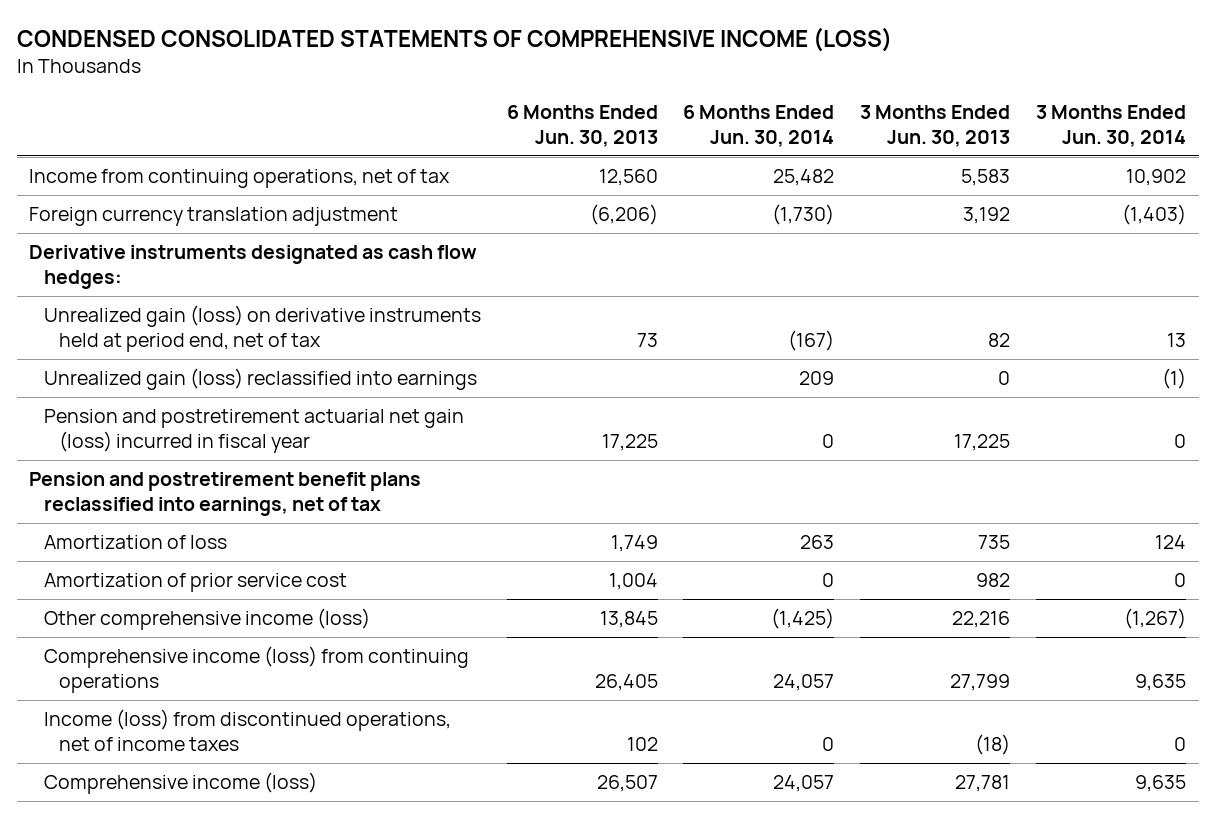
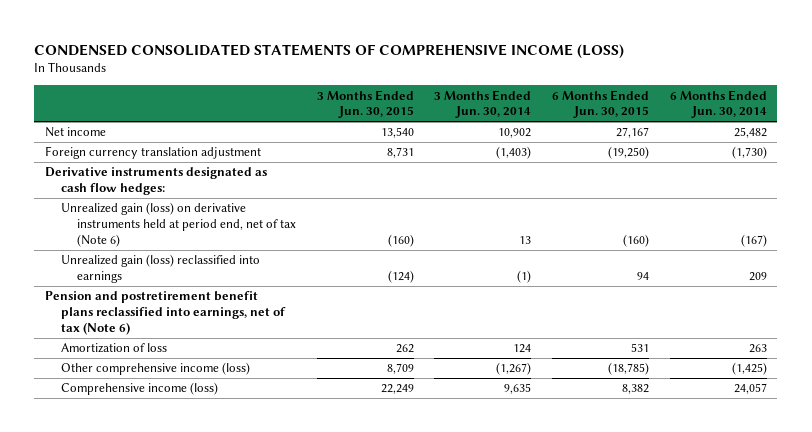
- | 6 Months Ended Jun. 30, 2013 | 6 Months Ended Jun. 30, 2014 | 3 Months Ended Jun. 30, 2013 | 3 Months Ended Jun. 30, 2014
+ | 3 Months Ended Jun. 30, 2015 | 3 Months Ended Jun. 30, 2014 | 6 Months Ended Jun. 30, 2015 | 6 Months Ended Jun. 30, 2014
- Income from continuing operations, net of tax | 12,560 | 25,482 | 5,583 | 10,902
+ Net income | 13,540 | 10,902 | 27,167 | 25,482
- Unrealized gain (loss) on derivative instruments held at period end, net of tax | 73 | (167) | 82 | 13
+ Unrealized gain (loss) on derivative instruments held at period end, net of tax (Note 6) | (160) | 13 | (160) | (167)
- Pension and postretirement actuarial net gain (loss) incurred in fiscal year | 17,225 | 0 | 17,225 | 0
- Pension and postretirement benefit plans reclassified into earnings, net of tax
+ Pension and postretirement benefit plans reclassified into earnings, net of tax (Note 6)
- Amortization of prior service cost | 1,004 | 0 | 982 | 0
- Comprehensive income (loss) from continuing operations | 26,405 | 24,057 | 27,799 | 9,635
- Income (loss) from discontinued operations, net of income taxes | 102 | 0 | (18) | 0

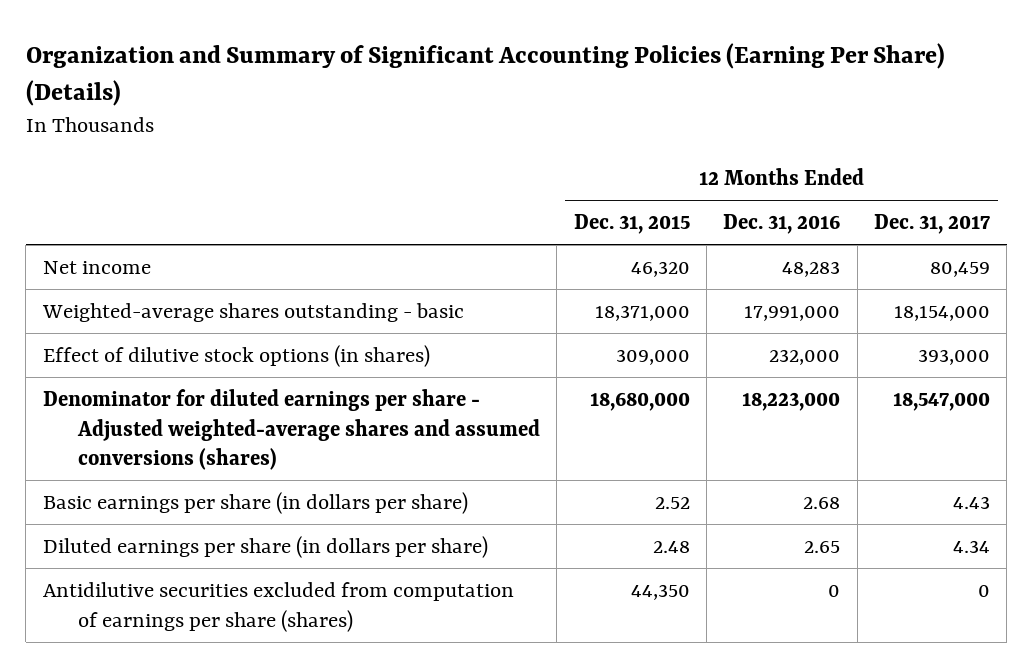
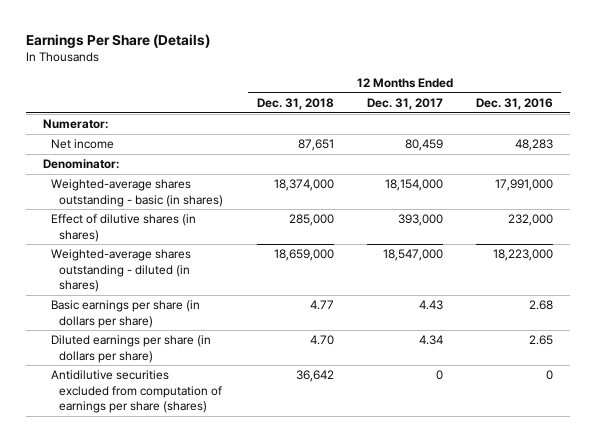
- Organization and Summary of Significant Accounting Policies (Earning Per Share) (Details)
+ Earnings Per Share (Details)
- | 12 Months Ended Dec. 31, 2015 | 12 Months Ended Dec. 31, 2016 | 12 Months Ended Dec. 31, 2017
+ | 12 Months Ended Dec. 31, 2018 | 12 Months Ended Dec. 31, 2017 | 12 Months Ended Dec. 31, 2016
+ Numerator:
- Weighted-average shares outstanding - basic | 18,371,000 | 17,991,000 | 18,154,000
- Effect of dilutive stock options (in shares) | 309,000 | 232,000 | 393,000
- Denominator for diluted earnings per share - Adjusted weighted-average shares and assumed conversions (shares) | 18,680,000 | 18,223,000 | 18,547,000
+ Denominator:
+ Weighted-average shares outstanding - basic (in shares) | 18,374,000 | 18,154,000 | 17,991,000
+ Effect of dilutive shares (in shares) | 285,000 | 393,000 | 232,000
+ Weighted-average shares outstanding - diluted (in shares) | 18,659,000 | 18,547,000 | 18,223,000

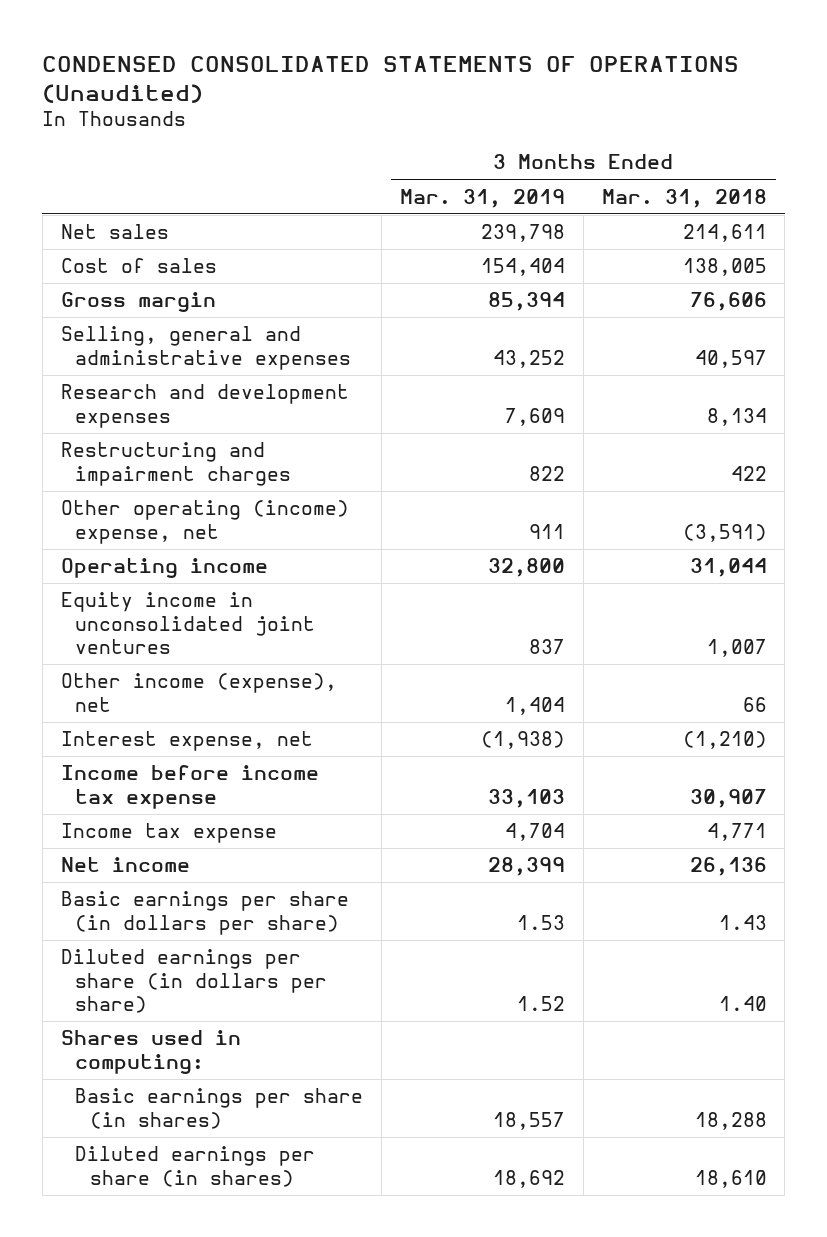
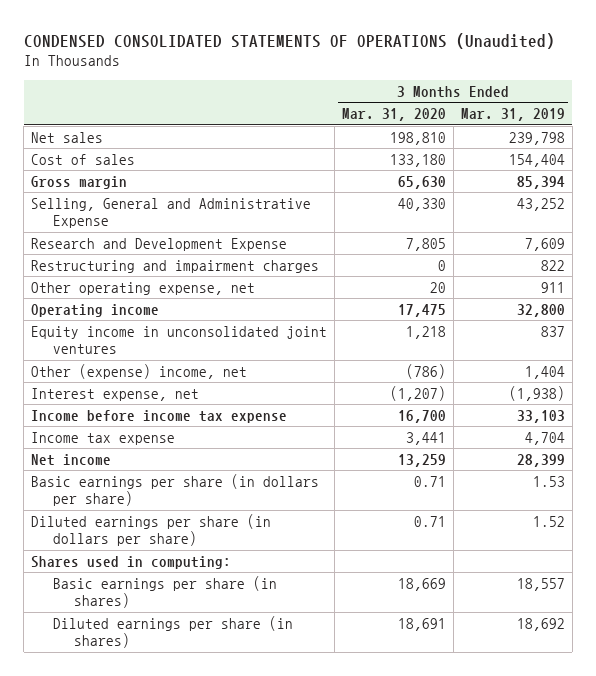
- | 3 Months Ended Mar. 31, 2019 | 3 Months Ended Mar. 31, 2018
+ | 3 Months Ended Mar. 31, 2020 | 3 Months Ended Mar. 31, 2019
- Selling, general and administrative expenses | 43,252 | 40,597
- Research and development expenses | 7,609 | 8,134
+ Selling, General and Administrative Expense | 40,330 | 43,252
+ Research and Development Expense | 7,805 | 7,609
- Other operating (income) expense, net | 911 | (3,591)
+ Other operating expense, net | 20 | 911
- Other income (expense), net | 1,404 | 66
+ Other (expense) income, net | (786) | 1,404

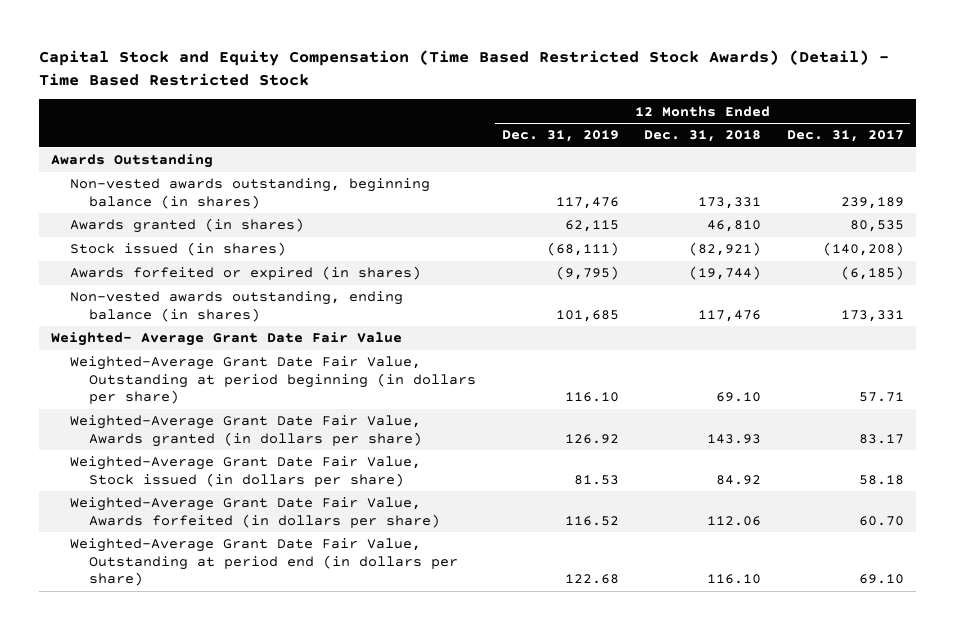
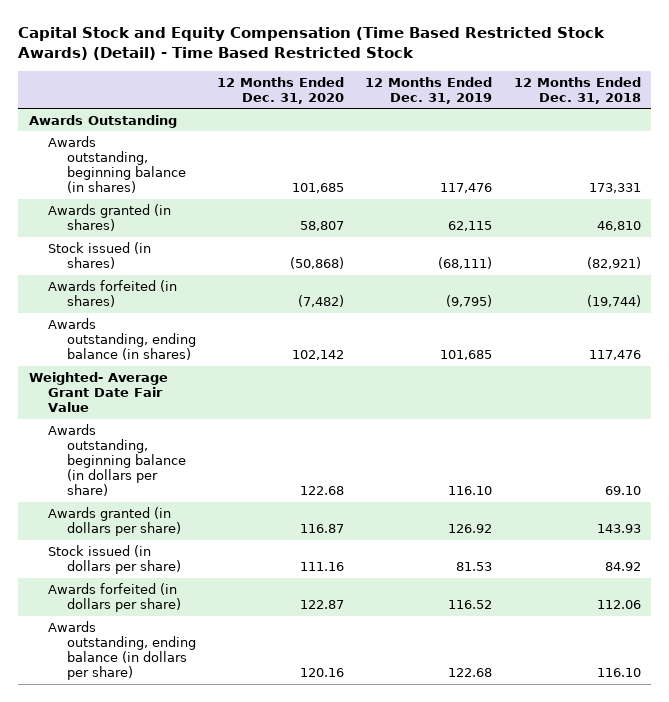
- | 12 Months Ended Dec. 31, 2019 | 12 Months Ended Dec. 31, 2018 | 12 Months Ended Dec. 31, 2017
+ | 12 Months Ended Dec. 31, 2020 | 12 Months Ended Dec. 31, 2019 | 12 Months Ended Dec. 31, 2018
- Non-vested awards outstanding, beginning balance (in shares) | 117,476 | 173,331 | 239,189
+ Awards outstanding, beginning balance (in shares) | 101,685 | 117,476 | 173,331
- Awards forfeited or expired (in shares) | (9,795) | (19,744) | (6,185)
- Non-vested awards outstanding, ending balance (in shares) | 101,685 | 117,476 | 173,331
+ Awards forfeited (in shares) | (7,482) | (9,795) | (19,744)
+ Awards outstanding, ending balance (in shares) | 102,142 | 101,685 | 117,476
- Weighted-Average Grant Date Fair Value, Outstanding at period beginning (in dollars per share) | 116.10 | 69.10 | 57.71
- Weighted-Average Grant Date Fair Value, Awards granted (in dollars per share) | 126.92 | 143.93 | 83.17
- Weighted-Average Grant Date Fair Value, Stock issued (in dollars per share) | 81.53 | 84.92 | 58.18
- Weighted-Average Grant Date Fair Value, Awards forfeited (in dollars per share) | 116.52 | 112.06 | 60.70
- Weighted-Average Grant Date Fair Value, Outstanding at period end (in dollars per share) | 122.68 | 116.10 | 69.10
+ Awards outstanding, beginning balance (in dollars per share) | 122.68 | 116.10 | 69.10
+ Awards granted (in dollars per share) | 116.87 | 126.92 | 143.93
+ Stock issued (in dollars per share) | 111.16 | 81.53 | 84.92
+ Awards forfeited (in dollars per share) | 122.87 | 116.52 | 112.06
+ Awards outstanding, ending balance (in dollars per share) | 120.16 | 122.68 | 116.10

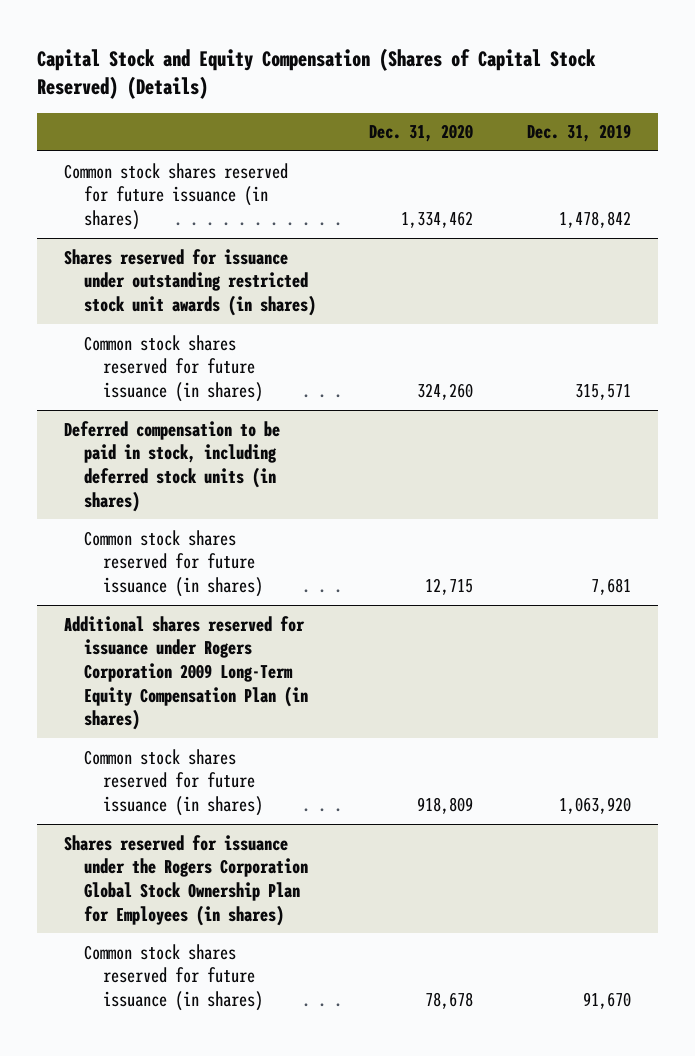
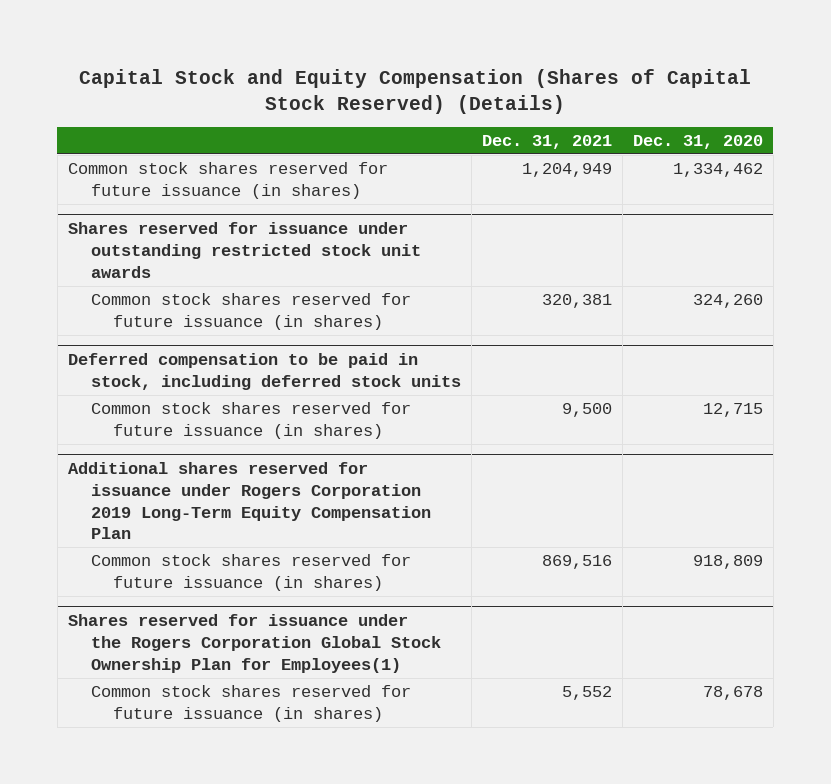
- | Dec. 31, 2020 | Dec. 31, 2019
+ | Dec. 31, 2021 | Dec. 31, 2020
- Shares reserved for issuance under outstanding restricted stock unit awards (in shares)
+ Shares reserved for issuance under outstanding restricted stock unit awards
- Deferred compensation to be paid in stock, including deferred stock units (in shares)
+ Deferred compensation to be paid in stock, including deferred stock units
- Additional shares reserved for issuance under Rogers Corporation 2009 Long-Term Equity Compensation Plan (in shares)
+ Additional shares reserved for issuance under Rogers Corporation 2019 Long-Term Equity Compensation Plan
- Shares reserved for issuance under the Rogers Corporation Global Stock Ownership Plan for Employees (in shares)
+ Shares reserved for issuance under the Rogers Corporation Global Stock Ownership Plan for Employees(1)

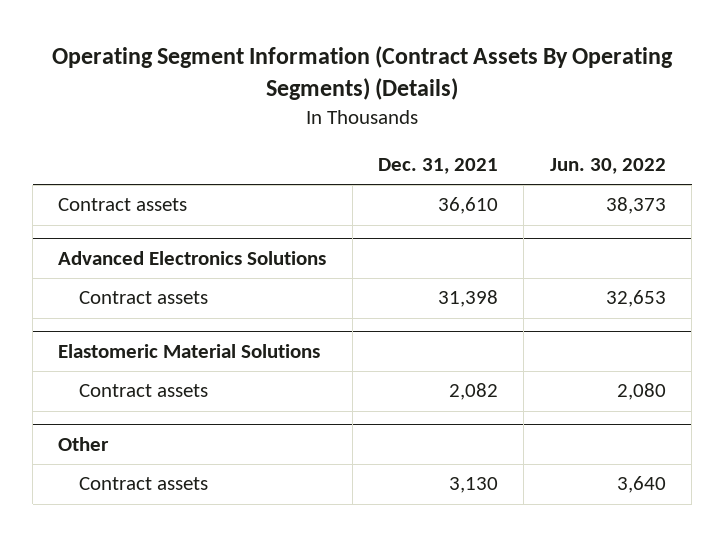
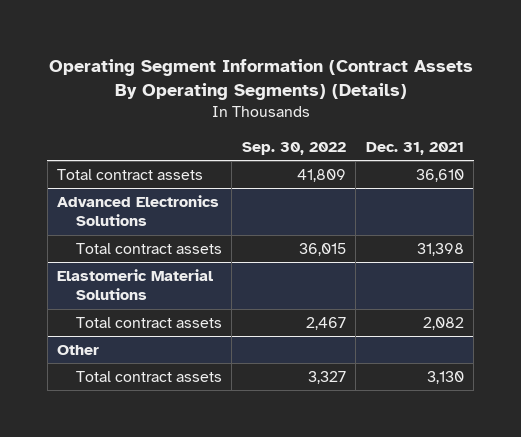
- | Dec. 31, 2021 | Jun. 30, 2022
+ | Sep. 30, 2022 | Dec. 31, 2021
- Contract assets | 36,610 | 38,373
+ Total contract assets | 41,809 | 36,610
@ Advanced Electronics Solutions
- Contract assets | 31,398 | 32,653
+ Total contract assets | 36,015 | 31,398
@ Elastomeric Material Solutions
- Contract assets | 2,082 | 2,080
+ Total contract assets | 2,467 | 2,082
@ Other
- Contract assets | 3,130 | 3,640
+ Total contract assets | 3,327 | 3,130

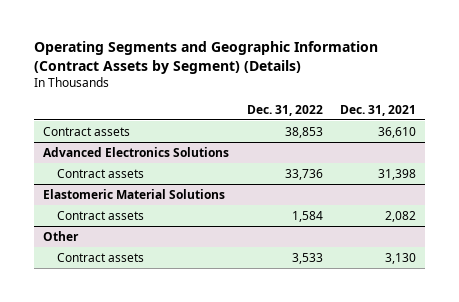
- Operating Segment Information (Contract Assets By Operating Segments) (Details)
+ Operating Segments and Geographic Information (Contract Assets by Segment) (Details)
- | Sep. 30, 2022 | Dec. 31, 2021
+ | Dec. 31, 2022 | Dec. 31, 2021
- Total contract assets | 41,809 | 36,610
+ Contract assets | 38,853 | 36,610
@ Advanced Electronics Solutions
- Total contract assets | 36,015 | 31,398
+ Contract assets | 33,736 | 31,398
@ Elastomeric Material Solutions
- Total contract assets | 2,467 | 2,082
+ Contract assets | 1,584 | 2,082
@ Other
- Total contract assets | 3,327 | 3,130
+ Contract assets | 3,533 | 3,130

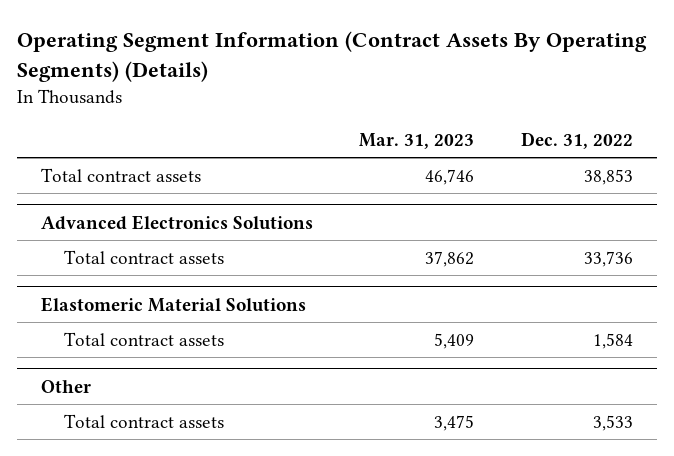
- Operating Segments and Geographic Information (Contract Assets by Segment) (Details)
+ Operating Segment Information (Contract Assets By Operating Segments) (Details)
- | Dec. 31, 2022 | Dec. 31, 2021
+ | Mar. 31, 2023 | Dec. 31, 2022
- Contract assets | 38,853 | 36,610
+ Total contract assets | 46,746 | 38,853
@ Advanced Electronics Solutions
- Contract assets | 33,736 | 31,398
+ Total contract assets | 37,862 | 33,736
@ Elastomeric Material Solutions
- Contract assets | 1,584 | 2,082
+ Total contract assets | 5,409 | 1,584
@ Other
- Contract assets | 3,533 | 3,130
+ Total contract assets | 3,475 | 3,533

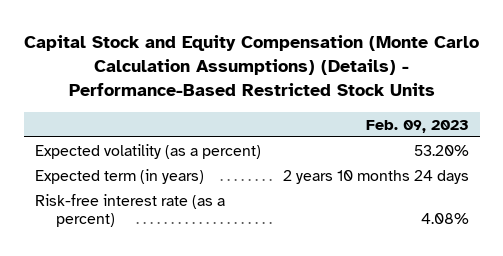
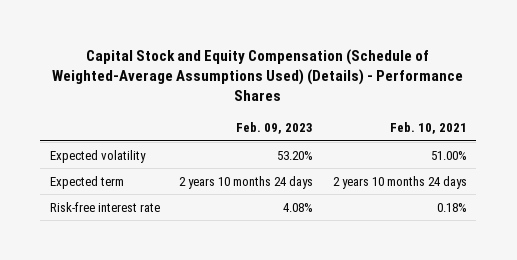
- Capital Stock and Equity Compensation (Monte Carlo Calculation Assumptions) (Details) - Performance-Based Restricted Stock Units
+ Capital Stock and Equity Compensation (Schedule of Weighted-Average Assumptions Used) (Details) - Performance Shares
- | Feb. 09, 2023
+ | Feb. 09, 2023 | Feb. 10, 2021
- Expected volatility (as a percent) | 53.20%
- Expected term (in years) | 2 years 10 months 24 days
- Risk-free interest rate (as a percent) | 4.08%
+ Expected volatility | 53.20% | 51.00%
+ Expected term | 2 years 10 months 24 days | 2 years 10 months 24 days
+ Risk-free interest rate | 4.08% | 0.18%

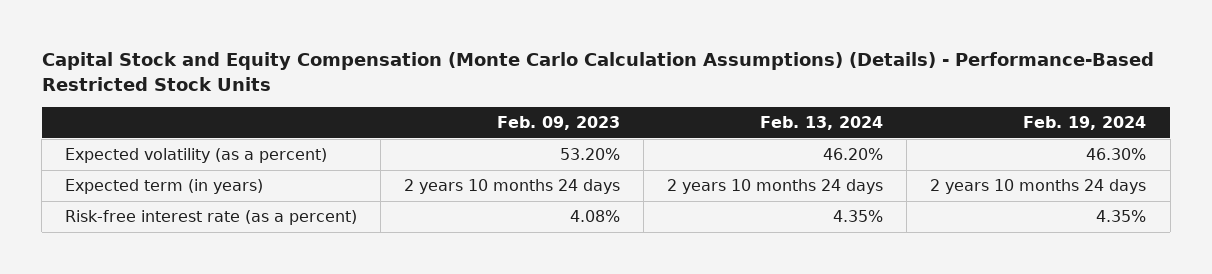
- Capital Stock and Equity Compensation (Schedule of Weighted-Average Assumptions Used) (Details) - Performance Shares
+ Capital Stock and Equity Compensation (Monte Carlo Calculation Assumptions) (Details) - Performance-Based Restricted Stock Units
- | Feb. 09, 2023 | Feb. 10, 2021
+ | Feb. 09, 2023 | Feb. 13, 2024 | Feb. 19, 2024
- Expected volatility | 53.20% | 51.00%
- Expected term | 2 years 10 months 24 days | 2 years 10 months 24 days
- Risk-free interest rate | 4.08% | 0.18%
+ Expected volatility (as a percent) | 53.20% | 46.20% | 46.30%
+ Expected term (in years) | 2 years 10 months 24 days | 2 years 10 months 24 days | 2 years 10 months 24 days
+ Risk-free interest rate (as a percent) | 4.08% | 4.35% | 4.35%

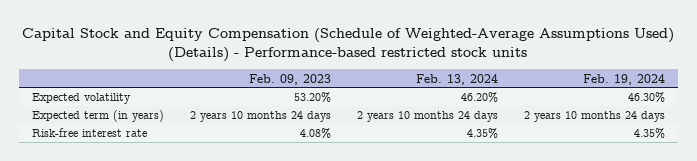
- Capital Stock and Equity Compensation (Monte Carlo Calculation Assumptions) (Details) - Performance-Based Restricted Stock Units
+ Capital Stock and Equity Compensation (Schedule of Weighted-Average Assumptions Used) (Details) - Performance-based restricted stock units
- Expected volatility (as a percent) | 53.20% | 46.20% | 46.30%
+ Expected volatility | 53.20% | 46.20% | 46.30%
- Risk-free interest rate (as a percent) | 4.08% | 4.35% | 4.35%
+ Risk-free interest rate | 4.08% | 4.35% | 4.35%

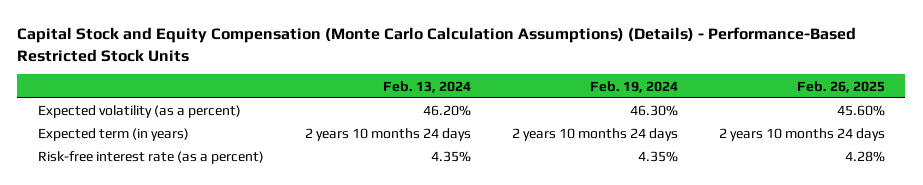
- Capital Stock and Equity Compensation (Schedule of Weighted-Average Assumptions Used) (Details) - Performance-based restricted stock units
+ Capital Stock and Equity Compensation (Monte Carlo Calculation Assumptions) (Details) - Performance-Based Restricted Stock Units
- | Feb. 09, 2023 | Feb. 13, 2024 | Feb. 19, 2024
+ | Feb. 13, 2024 | Feb. 19, 2024 | Feb. 26, 2025
- Expected volatility | 53.20% | 46.20% | 46.30%
+ Expected volatility (as a percent) | 46.20% | 46.30% | 45.60%
- Risk-free interest rate | 4.08% | 4.35% | 4.35%
+ Risk-free interest rate (as a percent) | 4.35% | 4.35% | 4.28%

